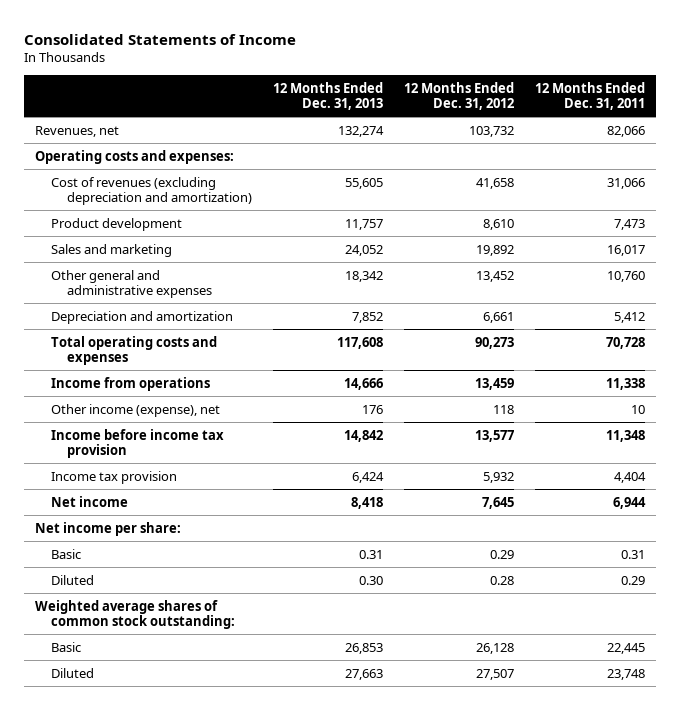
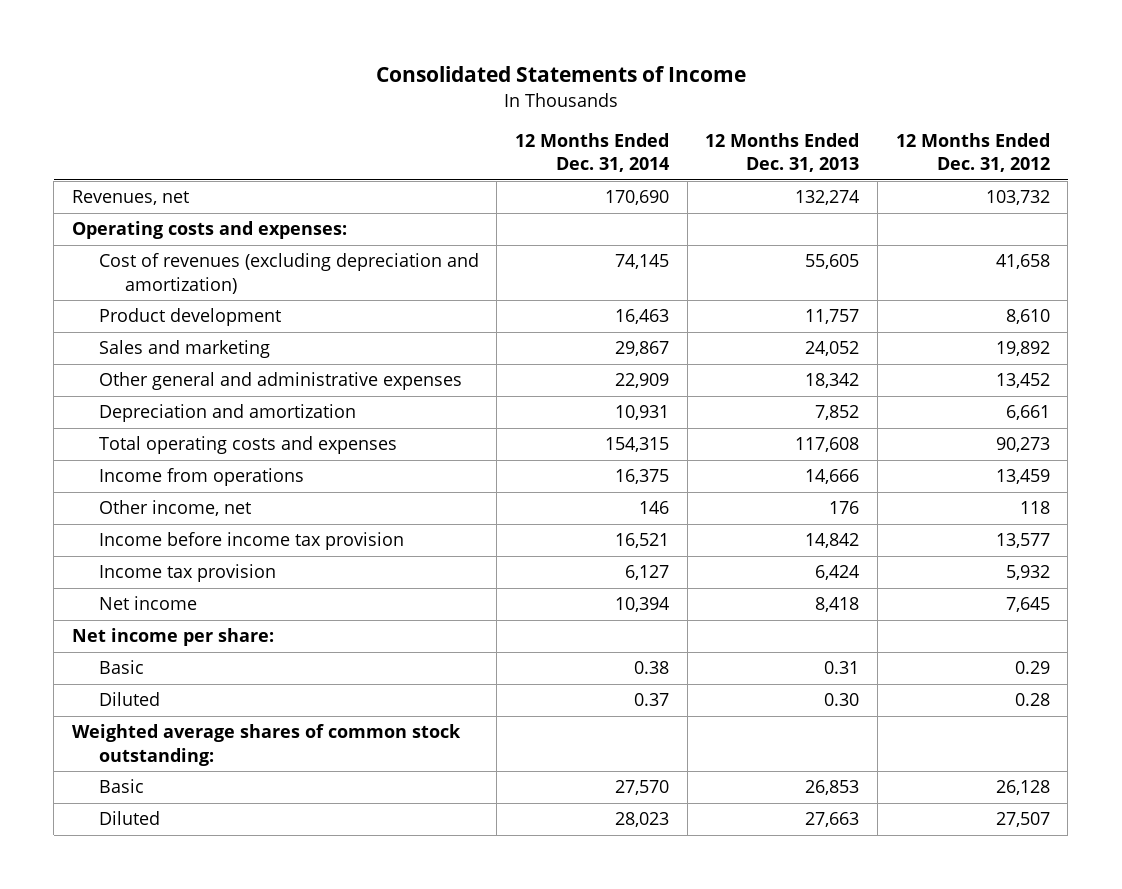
- | 12 Months Ended Dec. 31, 2013 | 12 Months Ended Dec. 31, 2012 | 12 Months Ended Dec. 31, 2011
+ | 12 Months Ended Dec. 31, 2014 | 12 Months Ended Dec. 31, 2013 | 12 Months Ended Dec. 31, 2012
- Other income (expense), net | 176 | 118 | 10
+ Other income, net | 146 | 176 | 118

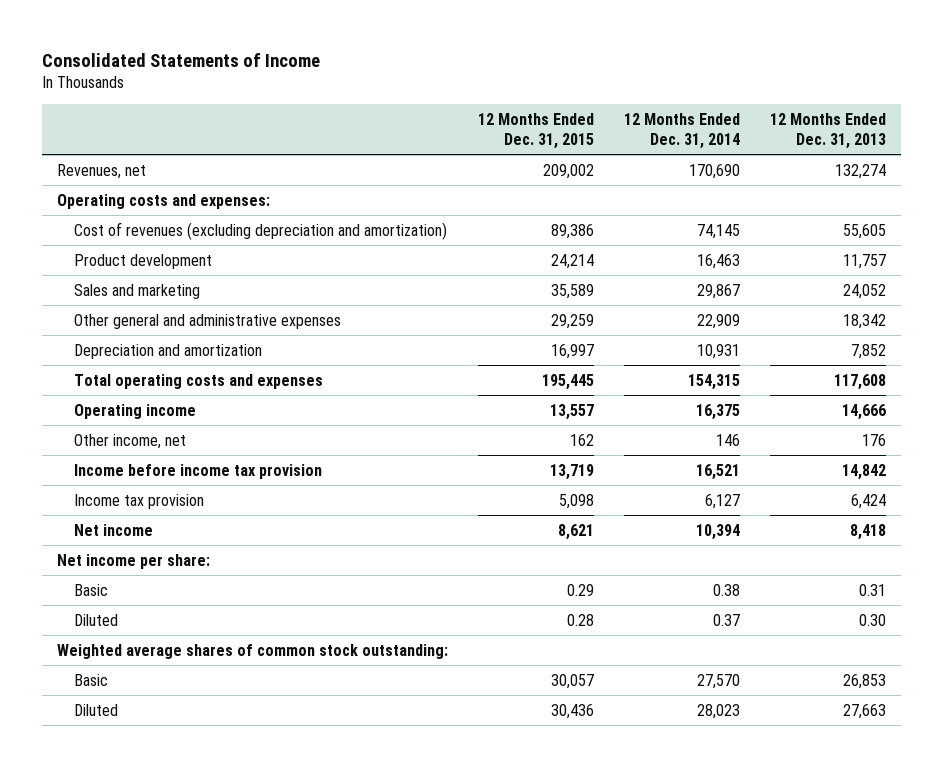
- | 12 Months Ended Dec. 31, 2014 | 12 Months Ended Dec. 31, 2013 | 12 Months Ended Dec. 31, 2012
+ | 12 Months Ended Dec. 31, 2015 | 12 Months Ended Dec. 31, 2014 | 12 Months Ended Dec. 31, 2013
- Income from operations | 16,375 | 14,666 | 13,459
+ Operating income | 13,557 | 16,375 | 14,666

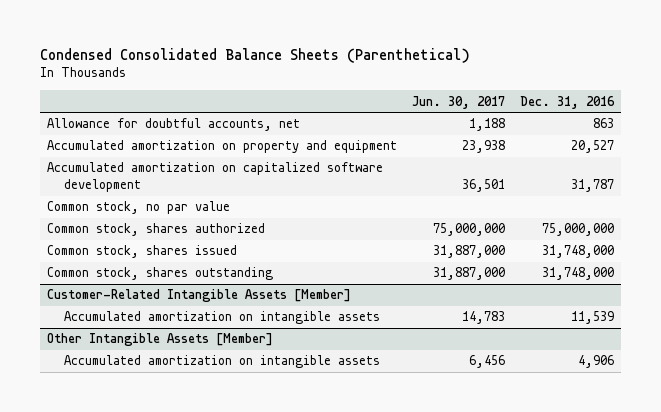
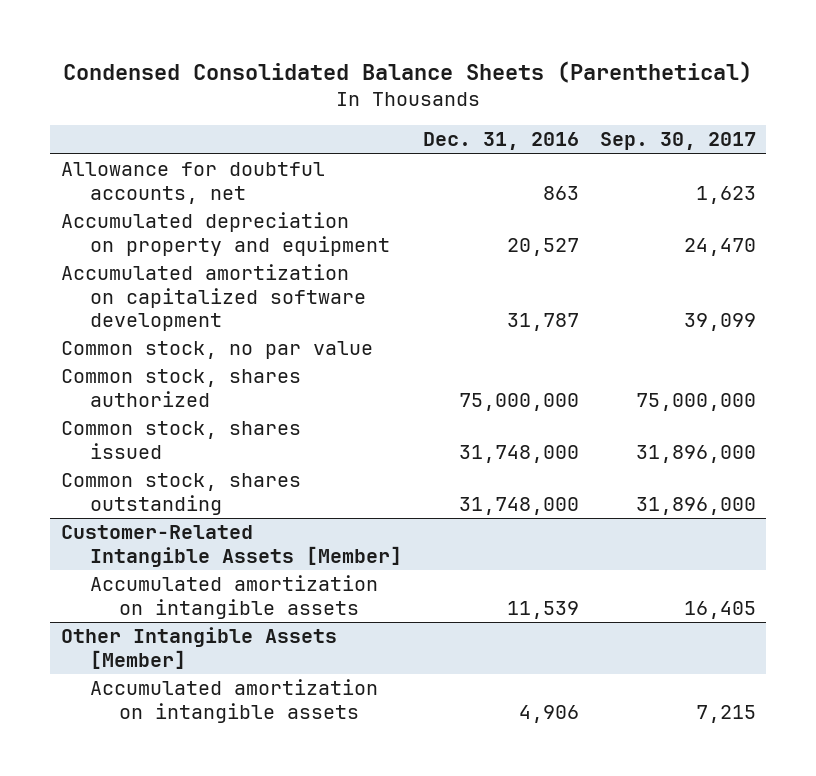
- | Jun. 30, 2017 | Dec. 31, 2016
+ | Dec. 31, 2016 | Sep. 30, 2017
- Accumulated amortization on property and equipment | 23,938 | 20,527
+ Accumulated depreciation on property and equipment | 20,527 | 24,470

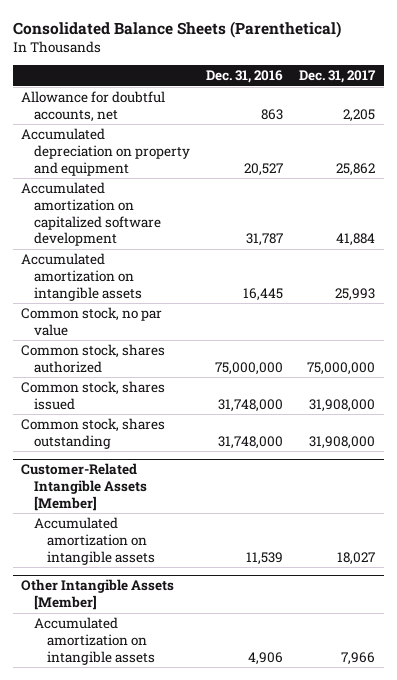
- Condensed Consolidated Balance Sheets (Parenthetical)
+ Consolidated Balance Sheets (Parenthetical)
- | Dec. 31, 2016 | Sep. 30, 2017
+ | Dec. 31, 2016 | Dec. 31, 2017
+ Accumulated amortization on intangible assets | 16,445 | 25,993

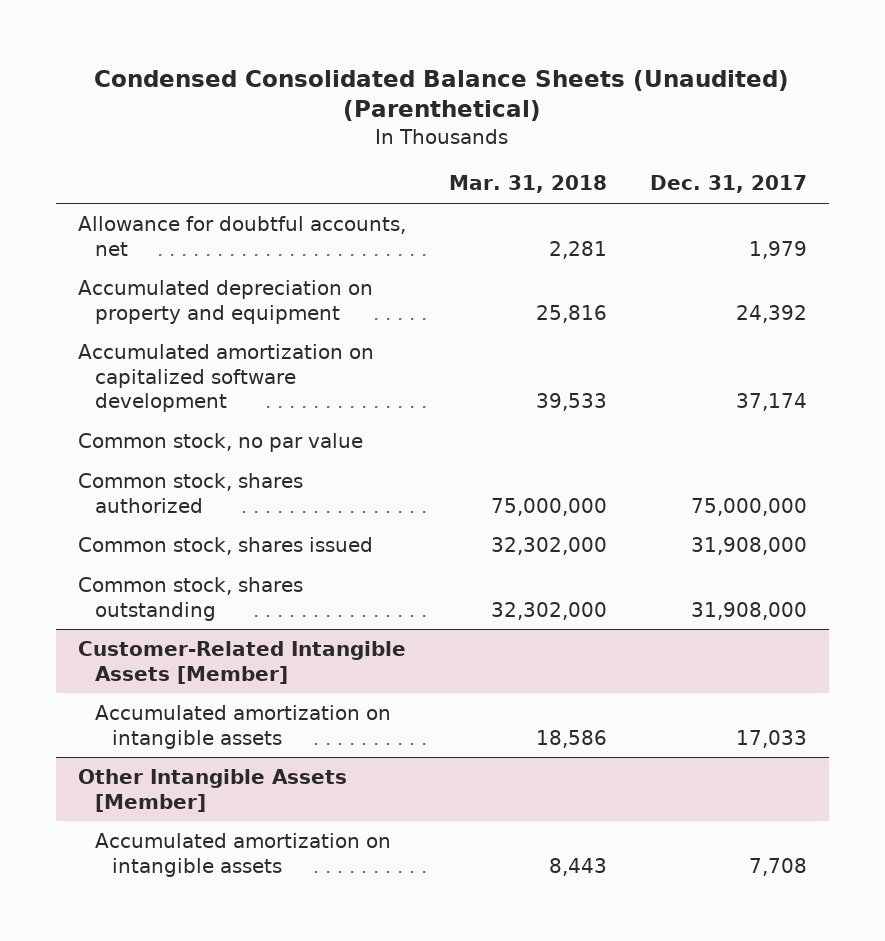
- Consolidated Balance Sheets (Parenthetical)
+ Condensed Consolidated Balance Sheets (Unaudited) (Parenthetical)
- | Dec. 31, 2016 | Dec. 31, 2017
+ | Mar. 31, 2018 | Dec. 31, 2017
- Allowance for doubtful accounts, net | 863 | 2,205
- Accumulated depreciation on property and equipment | 20,527 | 25,862
- Accumulated amortization on capitalized software development | 31,787 | 41,884
- Accumulated amortization on intangible assets | 16,445 | 25,993
+ Allowance for doubtful accounts, net | 2,281 | 1,979
+ Accumulated depreciation on property and equipment | 25,816 | 24,392
+ Accumulated amortization on capitalized software development | 39,533 | 37,174
@ Customer-Related Intangible Assets [Member]
- Accumulated amortization on intangible assets | 11,539 | 18,027
+ Accumulated amortization on intangible assets | 18,586 | 17,033
@ Other Intangible Assets [Member]
- Accumulated amortization on intangible assets | 4,906 | 7,966
+ Accumulated amortization on intangible assets | 8,443 | 7,708

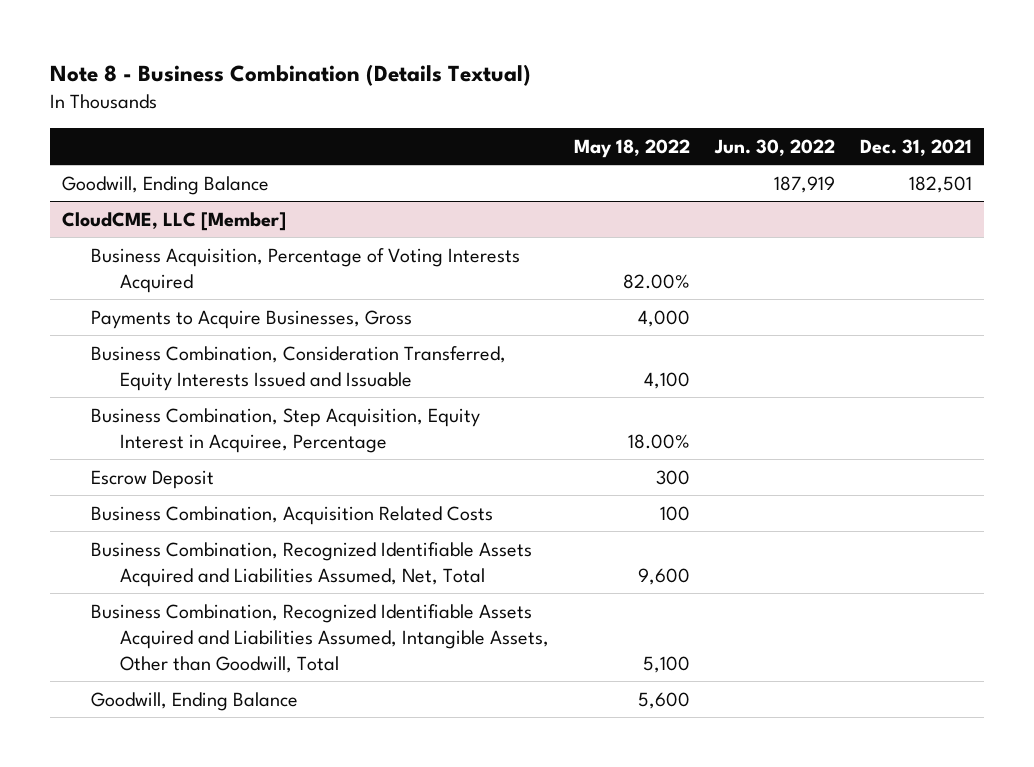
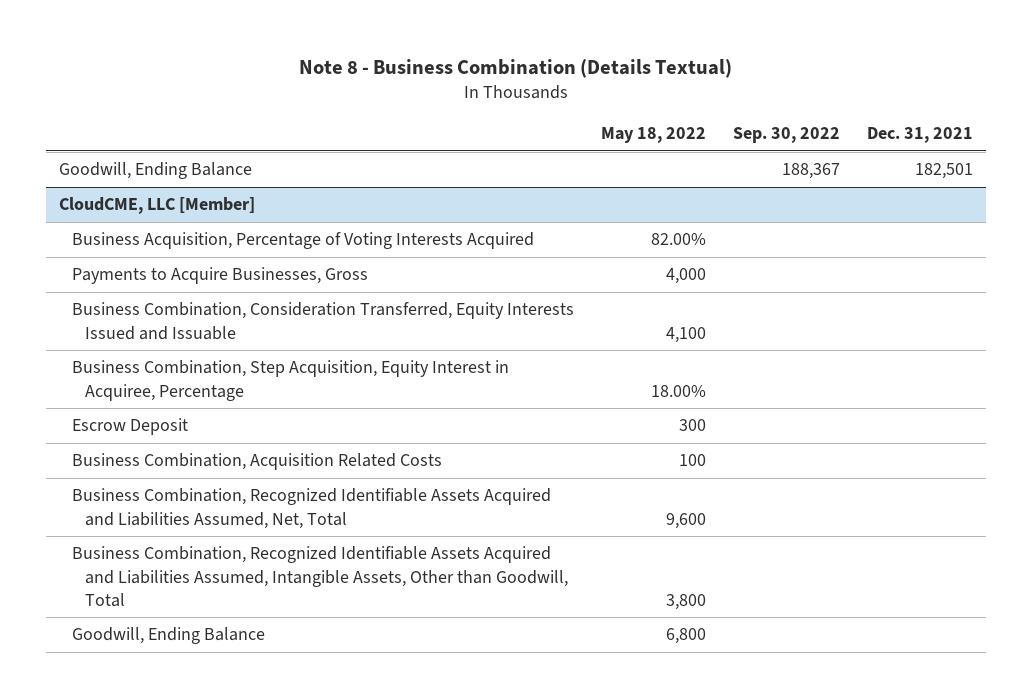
- | May 18, 2022 | Jun. 30, 2022 | Dec. 31, 2021
+ | May 18, 2022 | Sep. 30, 2022 | Dec. 31, 2021
@ CloudCME, LLC [Member]
- Business Combination, Recognized Identifiable Assets Acquired and Liabilities Assumed, Intangible Assets, Other than Goodwill, Total | 5,100 | |
- Goodwill, Ending Balance | 5,600 | |
+ Business Combination, Recognized Identifiable Assets Acquired and Liabilities Assumed, Intangible Assets, Other than Goodwill, Total | 3,800 | |
+ Goodwill, Ending Balance | 6,800 | |

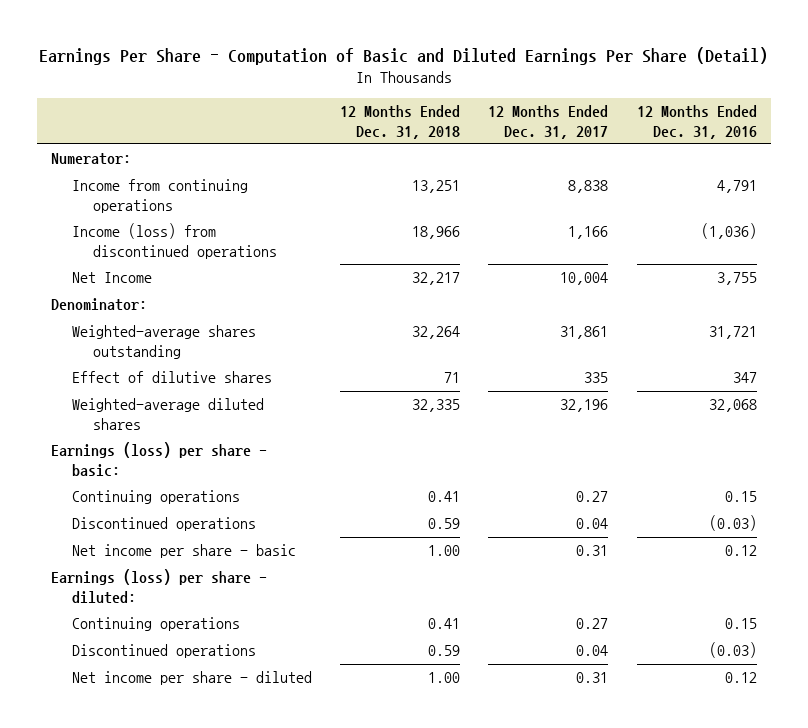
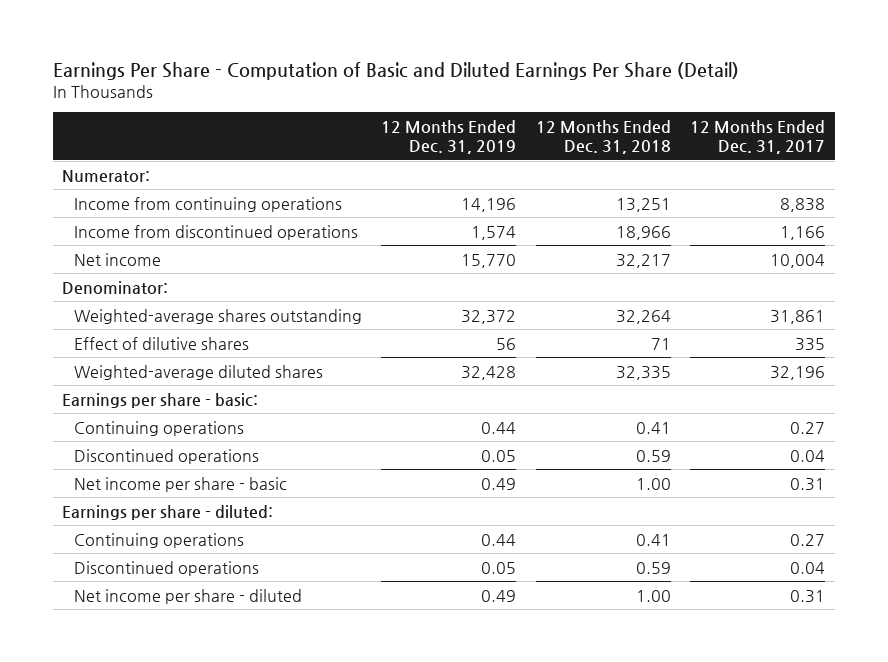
- | 12 Months Ended Dec. 31, 2018 | 12 Months Ended Dec. 31, 2017 | 12 Months Ended Dec. 31, 2016
+ | 12 Months Ended Dec. 31, 2019 | 12 Months Ended Dec. 31, 2018 | 12 Months Ended Dec. 31, 2017
- Income (loss) from discontinued operations | 18,966 | 1,166 | (1,036)
- Net Income | 32,217 | 10,004 | 3,755
+ Income from discontinued operations | 1,574 | 18,966 | 1,166
+ Net income | 15,770 | 32,217 | 10,004
- Earnings (loss) per share - basic:
+ Earnings per share - basic:
- Earnings (loss) per share - diluted:
+ Earnings per share - diluted:

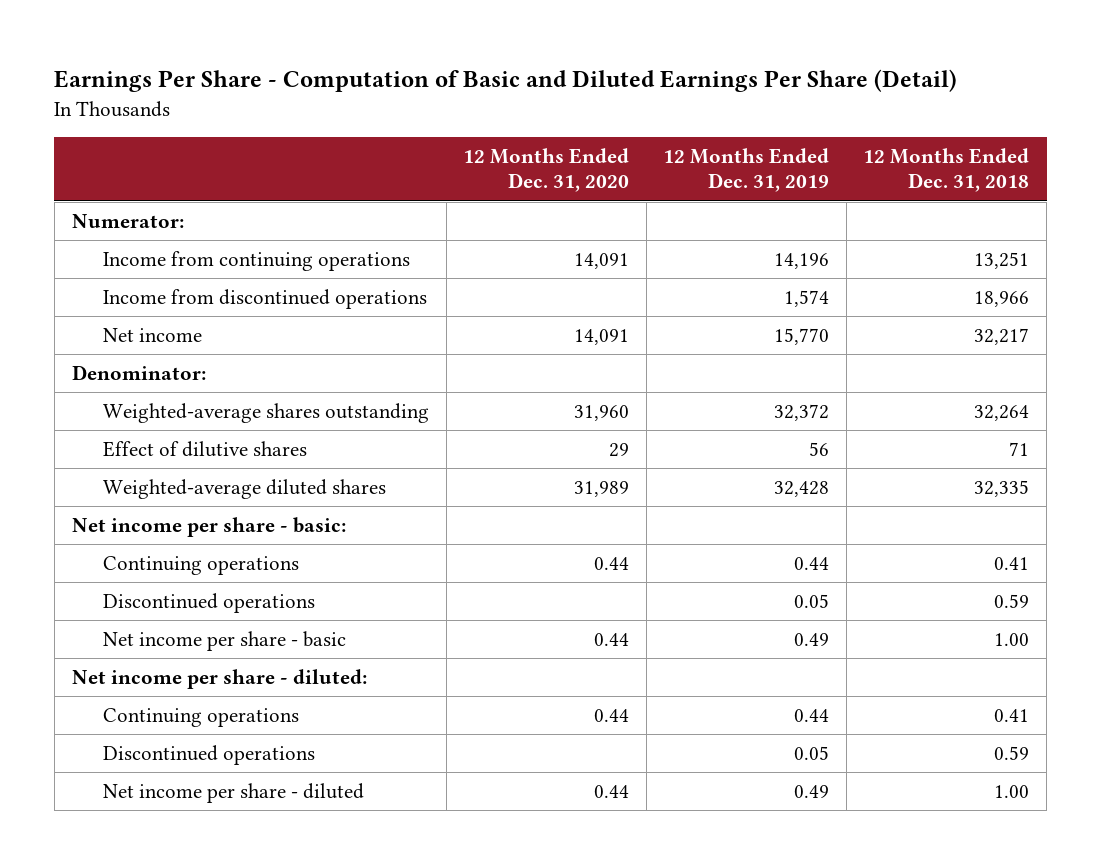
- | 12 Months Ended Dec. 31, 2019 | 12 Months Ended Dec. 31, 2018 | 12 Months Ended Dec. 31, 2017
+ | 12 Months Ended Dec. 31, 2020 | 12 Months Ended Dec. 31, 2019 | 12 Months Ended Dec. 31, 2018
- Earnings per share - basic:
+ Net income per share - basic:
- Earnings per share - diluted:
+ Net income per share - diluted:

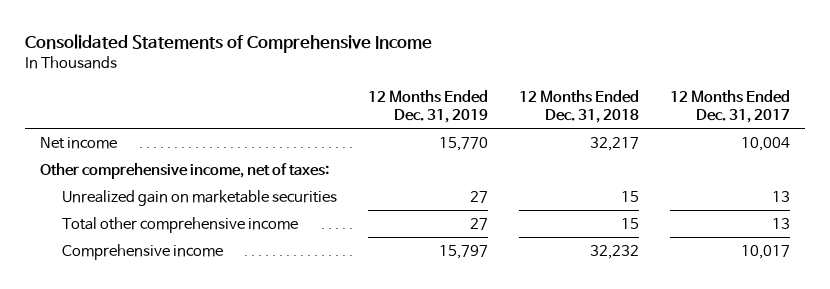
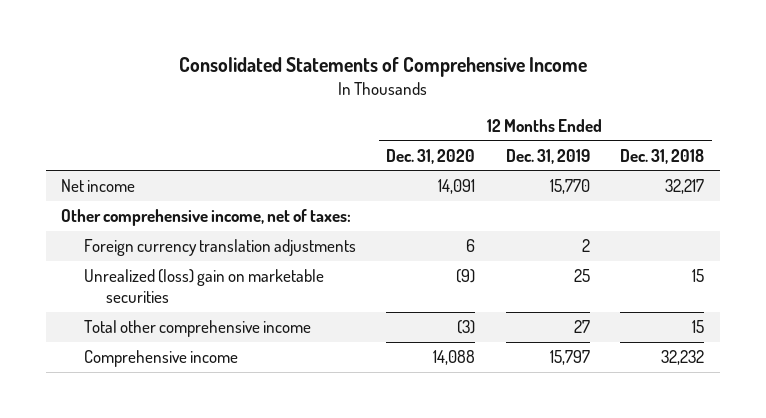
- | 12 Months Ended Dec. 31, 2019 | 12 Months Ended Dec. 31, 2018 | 12 Months Ended Dec. 31, 2017
+ | 12 Months Ended Dec. 31, 2020 | 12 Months Ended Dec. 31, 2019 | 12 Months Ended Dec. 31, 2018
- Unrealized gain on marketable securities | 27 | 15 | 13
+ Foreign currency translation adjustments | 6 | 2 |
+ Unrealized (loss) gain on marketable securities | (9) | 25 | 15

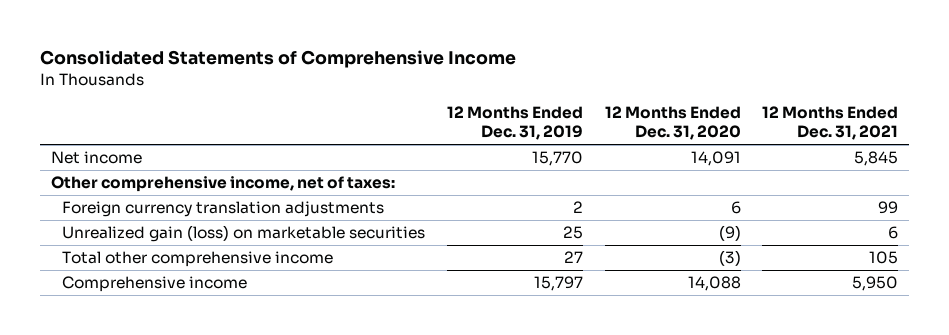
- | 12 Months Ended Dec. 31, 2020 | 12 Months Ended Dec. 31, 2019 | 12 Months Ended Dec. 31, 2018
+ | 12 Months Ended Dec. 31, 2019 | 12 Months Ended Dec. 31, 2020 | 12 Months Ended Dec. 31, 2021
- Unrealized (loss) gain on marketable securities | (9) | 25 | 15
+ Unrealized gain (loss) on marketable securities | 25 | (9) | 6

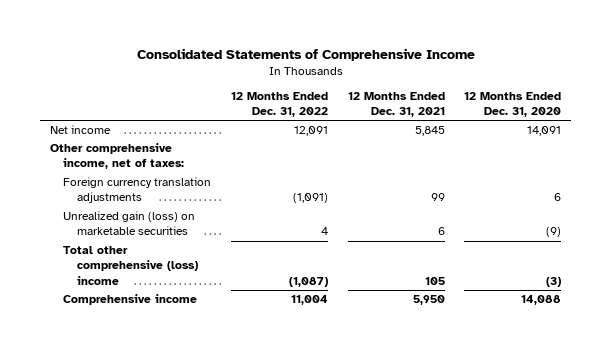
- | 12 Months Ended Dec. 31, 2019 | 12 Months Ended Dec. 31, 2020 | 12 Months Ended Dec. 31, 2021
+ | 12 Months Ended Dec. 31, 2022 | 12 Months Ended Dec. 31, 2021 | 12 Months Ended Dec. 31, 2020
- Total other comprehensive income | 27 | (3) | 105
+ Total other comprehensive (loss) income | (1,087) | 105 | (3)

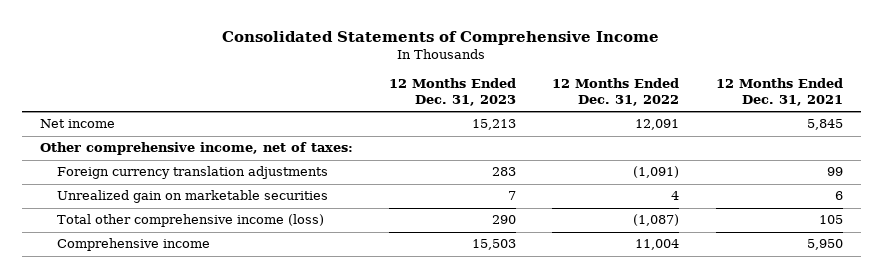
- | 12 Months Ended Dec. 31, 2022 | 12 Months Ended Dec. 31, 2021 | 12 Months Ended Dec. 31, 2020
+ | 12 Months Ended Dec. 31, 2023 | 12 Months Ended Dec. 31, 2022 | 12 Months Ended Dec. 31, 2021
- Unrealized gain (loss) on marketable securities | 4 | 6 | (9)
- Total other comprehensive (loss) income | (1,087) | 105 | (3)
+ Unrealized gain on marketable securities | 7 | 4 | 6
+ Total other comprehensive income (loss) | 290 | (1,087) | 105

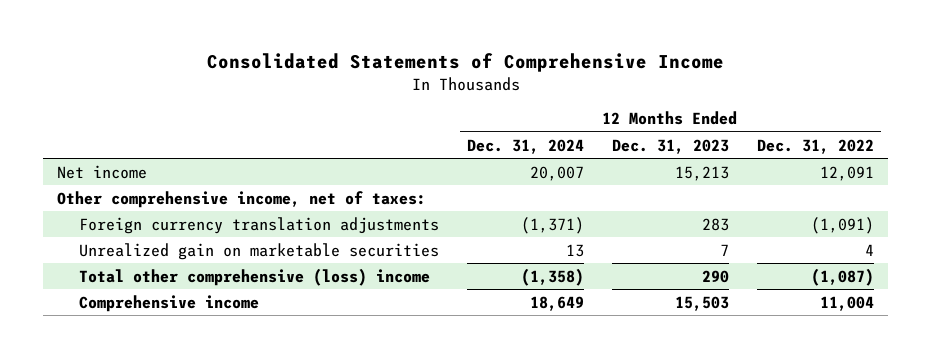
- | 12 Months Ended Dec. 31, 2023 | 12 Months Ended Dec. 31, 2022 | 12 Months Ended Dec. 31, 2021
+ | 12 Months Ended Dec. 31, 2024 | 12 Months Ended Dec. 31, 2023 | 12 Months Ended Dec. 31, 2022
- Total other comprehensive income (loss) | 290 | (1,087) | 105
+ Total other comprehensive (loss) income | (1,358) | 290 | (1,087)

